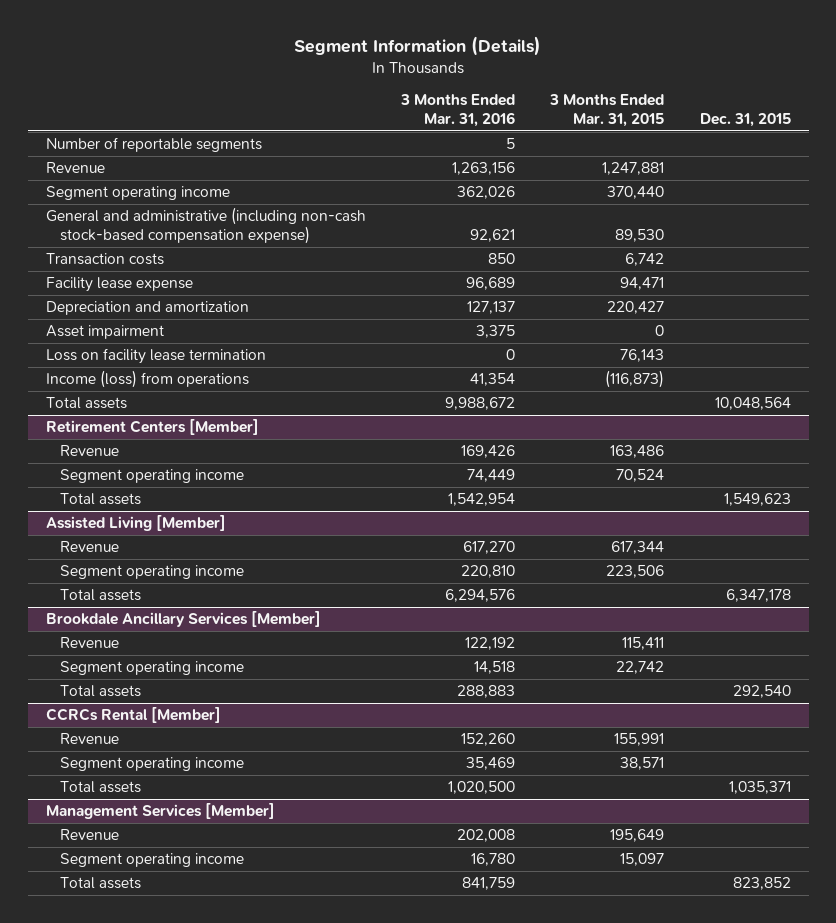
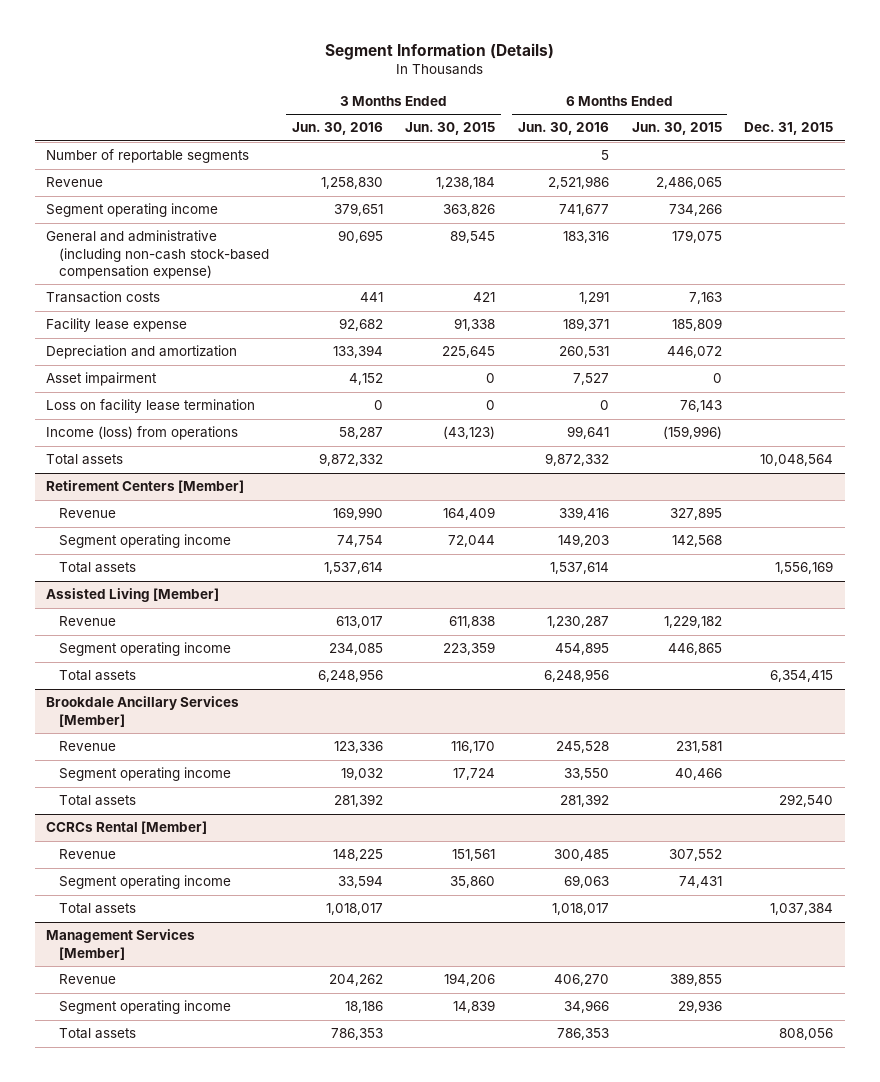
- | 3 Months Ended Mar. 31, 2016 | 3 Months Ended Mar. 31, 2015 | Dec. 31, 2015
+ | 3 Months Ended Jun. 30, 2016 | 3 Months Ended Jun. 30, 2015 | 6 Months Ended Jun. 30, 2016 | 6 Months Ended Jun. 30, 2015 | Dec. 31, 2015
@ Retirement Centers [Member]
- Total assets | 1,542,954 | | 1,549,623
+ Total assets | 1,537,614 | | 1,537,614 | | 1,556,169
@ Assisted Living [Member]
- Total assets | 6,294,576 | | 6,347,178
+ Total assets | 6,248,956 | | 6,248,956 | | 6,354,415
@ CCRCs Rental [Member]
- Total assets | 1,020,500 | | 1,035,371
+ Total assets | 1,018,017 | | 1,018,017 | | 1,037,384
@ Management Services [Member]
- Total assets | 841,759 | | 823,852
+ Total assets | 786,353 | | 786,353 | | 808,056

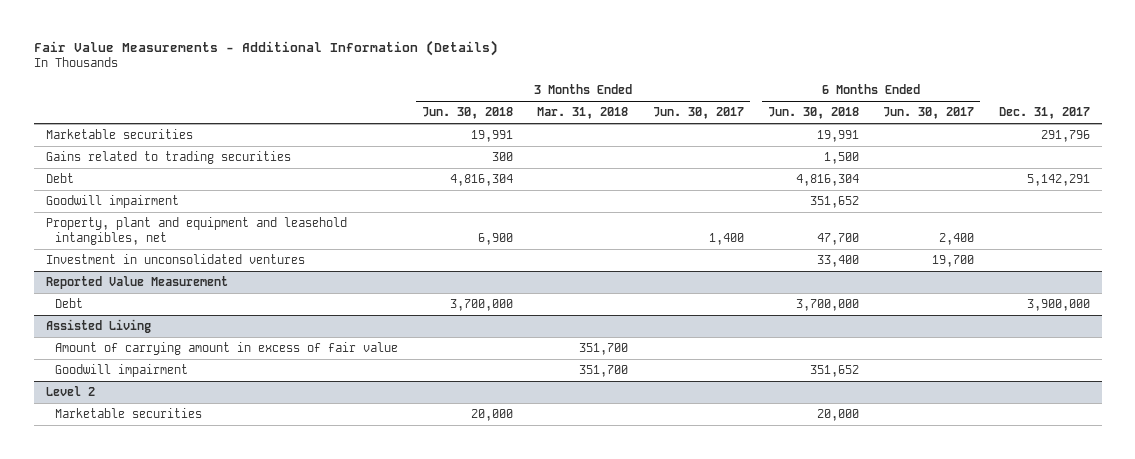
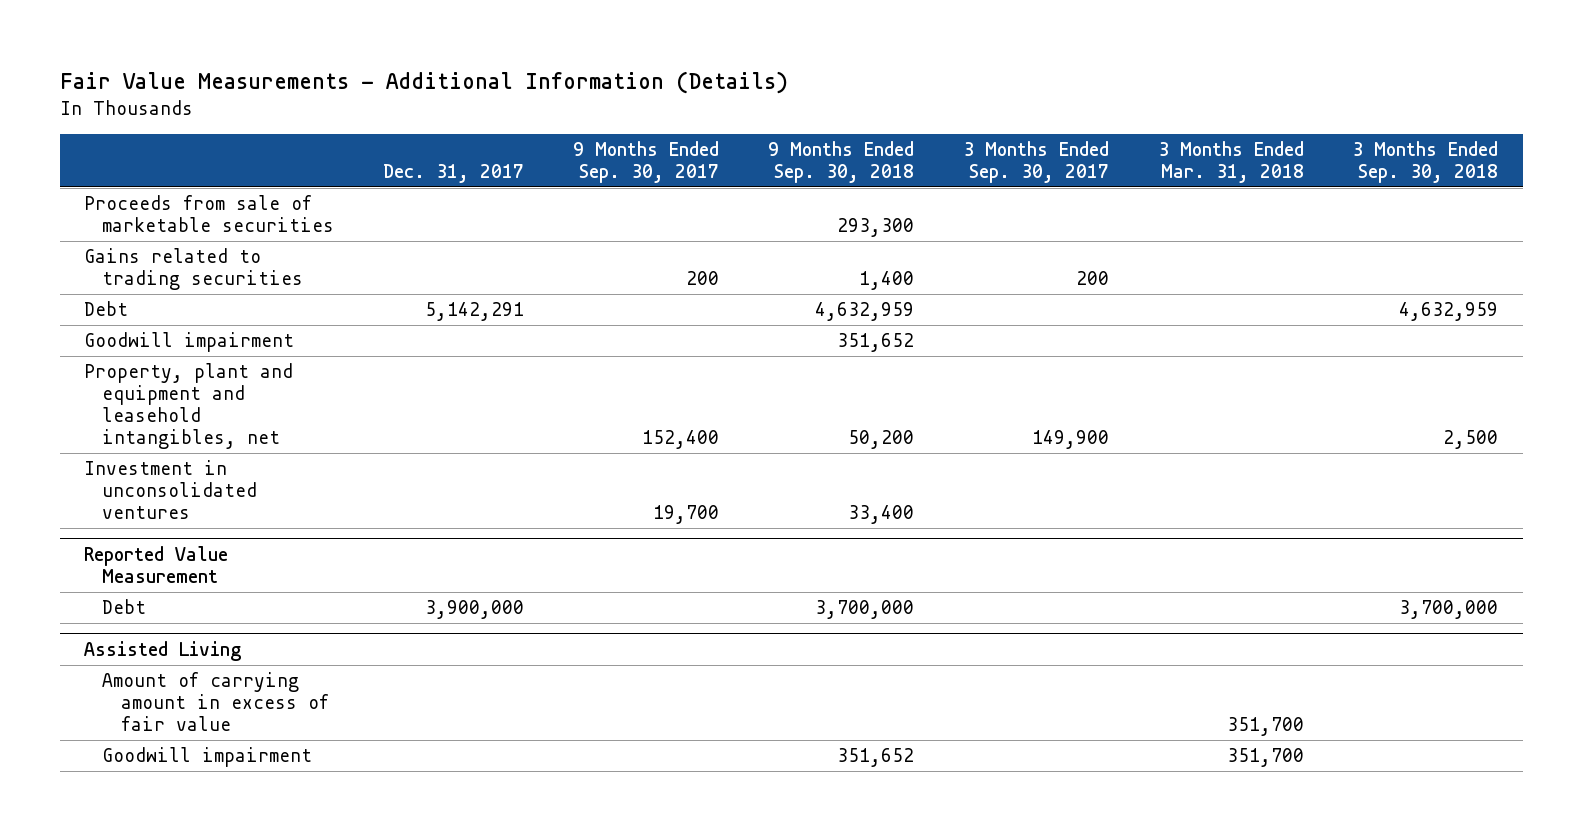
- | 3 Months Ended Jun. 30, 2018 | 3 Months Ended Mar. 31, 2018 | 3 Months Ended Jun. 30, 2017 | 6 Months Ended Jun. 30, 2018 | 6 Months Ended Jun. 30, 2017 | Dec. 31, 2017
+ | Dec. 31, 2017 | 9 Months Ended Sep. 30, 2017 | 9 Months Ended Sep. 30, 2018 | 3 Months Ended Sep. 30, 2017 | 3 Months Ended Mar. 31, 2018 | 3 Months Ended Sep. 30, 2018
- Marketable securities | 19,991 | | | 19,991 | | 291,796
+ Proceeds from sale of marketable securities | | | 293,300 | | |
- Level 2
- Marketable securities | 20,000 | | | 20,000 | |

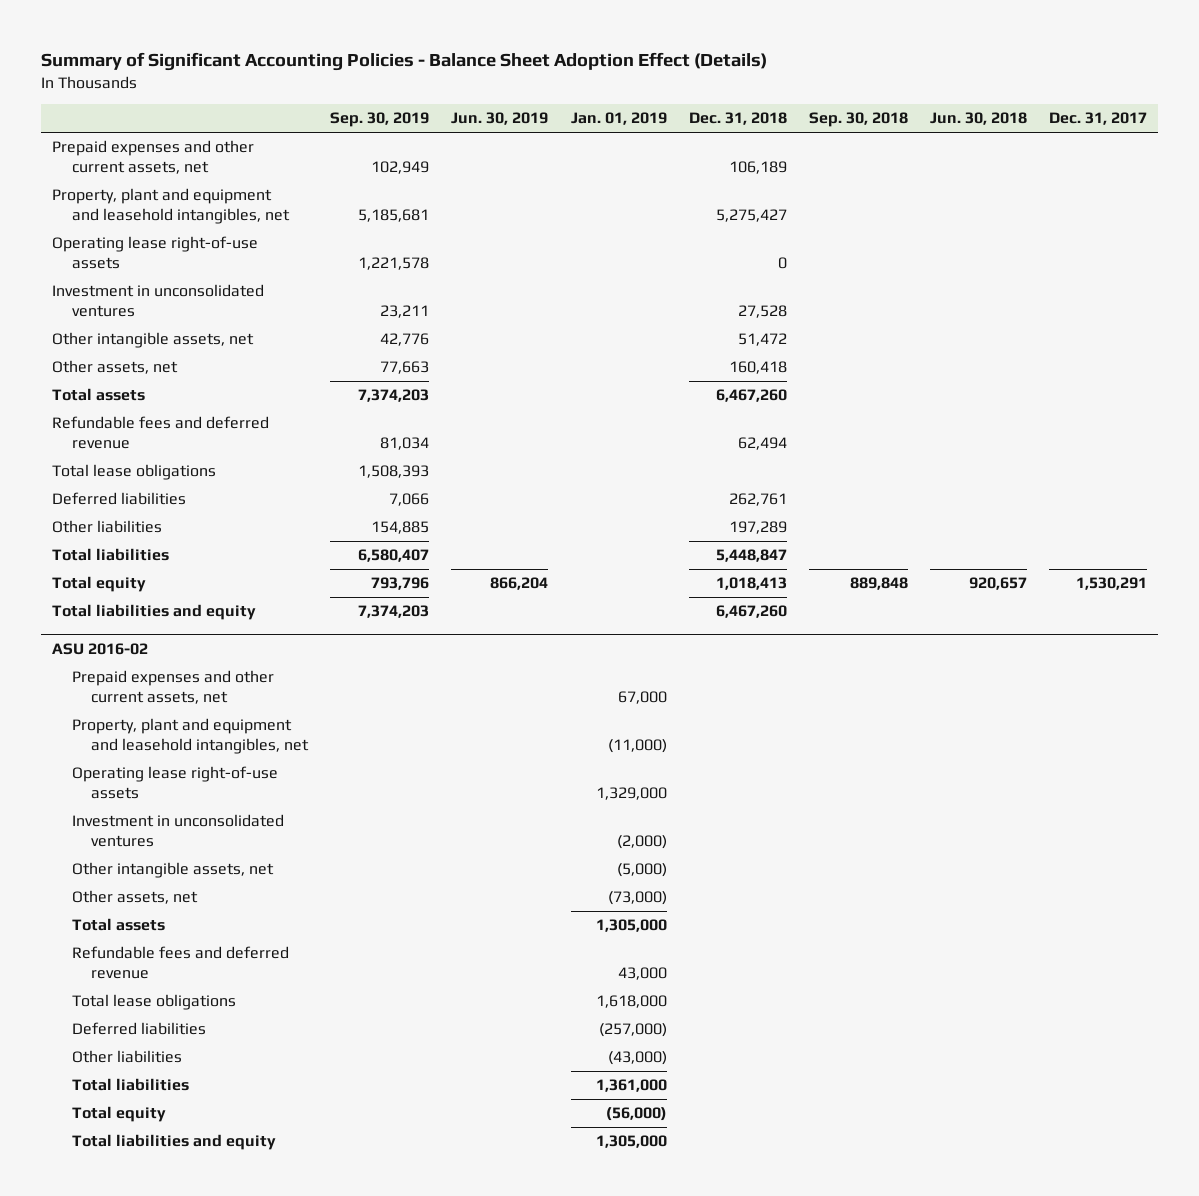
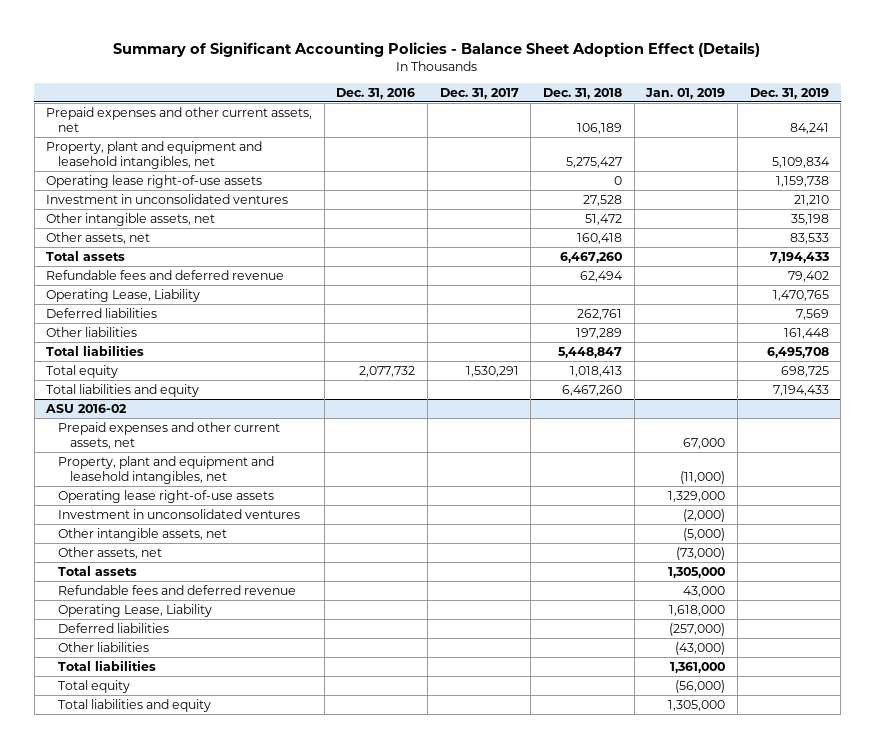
- | Sep. 30, 2019 | Jun. 30, 2019 | Jan. 01, 2019 | Dec. 31, 2018 | Sep. 30, 2018 | Jun. 30, 2018 | Dec. 31, 2017
+ | Dec. 31, 2016 | Dec. 31, 2017 | Dec. 31, 2018 | Jan. 01, 2019 | Dec. 31, 2019
- Total lease obligations | 1,508,393 | | | | | |
+ Operating Lease, Liability | | | | | 1,470,765
@ ASU 2016-02
- Total lease obligations | | | 1,618,000 | | | |
+ Operating Lease, Liability | | | | 1,618,000 |

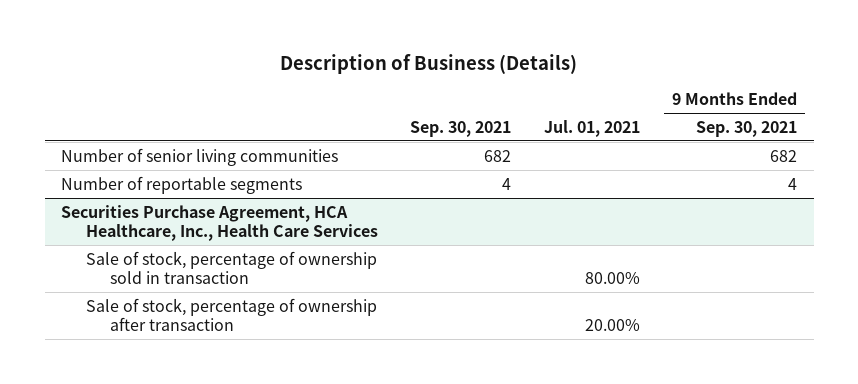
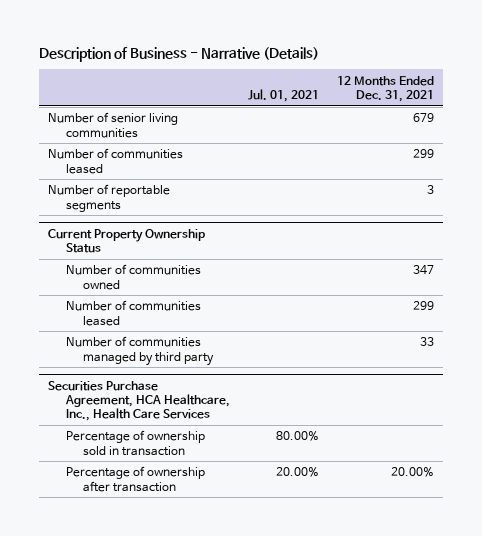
- Description of Business (Details)
+ Description of Business - Narrative (Details)
- | Sep. 30, 2021 | Jul. 01, 2021 | 9 Months Ended Sep. 30, 2021
+ | Jul. 01, 2021 | 12 Months Ended Dec. 31, 2021
+ Number of communities leased | | 299
+ Current Property Ownership Status
+ Number of communities owned | | 347
+ Number of communities leased | | 299
+ Number of communities managed by third party | | 33
@ Securities Purchase Agreement, HCA Healthcare, Inc., Health Care Services
- Sale of stock, percentage of ownership sold in transaction | | 80.00% |
- Sale of stock, percentage of ownership after transaction | | 20.00% |
+ Percentage of ownership sold in transaction | 80.00% |
+ Percentage of ownership after transaction | 20.00% | 20.00%

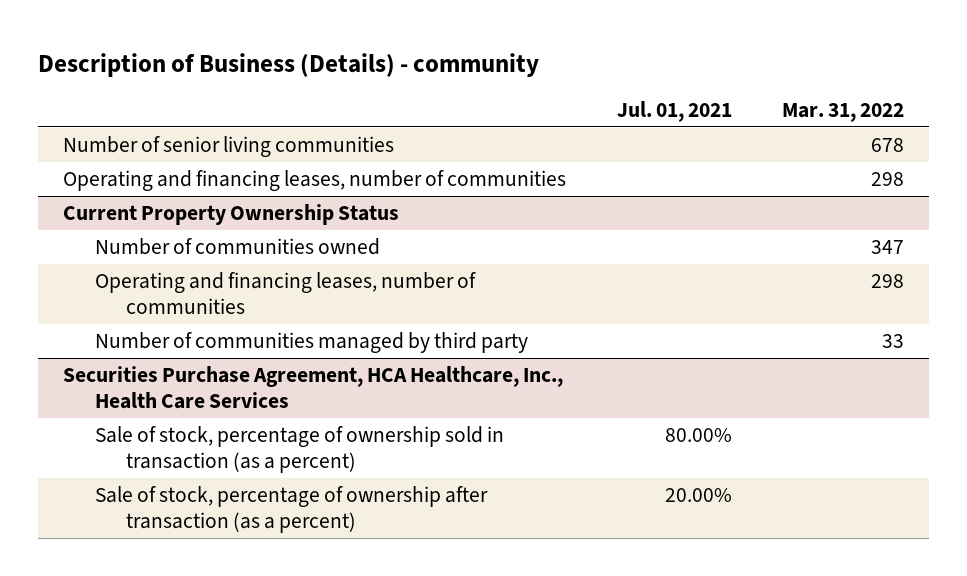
- Description of Business - Narrative (Details)
+ Description of Business (Details) - community
- | Jul. 01, 2021 | 12 Months Ended Dec. 31, 2021
+ | Jul. 01, 2021 | Mar. 31, 2022
- Number of communities leased | | 299
- Number of reportable segments | | 3
+ Operating and financing leases, number of communities | | 298
@ Current Property Ownership Status
- Number of communities leased | | 299
+ Operating and financing leases, number of communities | | 298
@ Securities Purchase Agreement, HCA Healthcare, Inc., Health Care Services
- Percentage of ownership sold in transaction | 80.00% |
- Percentage of ownership after transaction | 20.00% | 20.00%
+ Sale of stock, percentage of ownership sold in transaction (as a percent) | 80.00% |
+ Sale of stock, percentage of ownership after transaction (as a percent) | 20.00% |

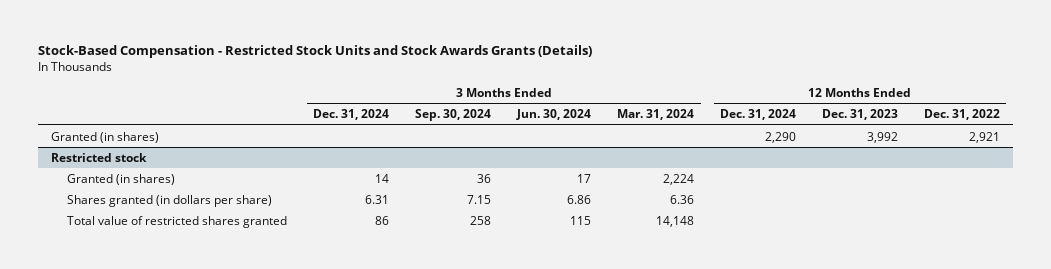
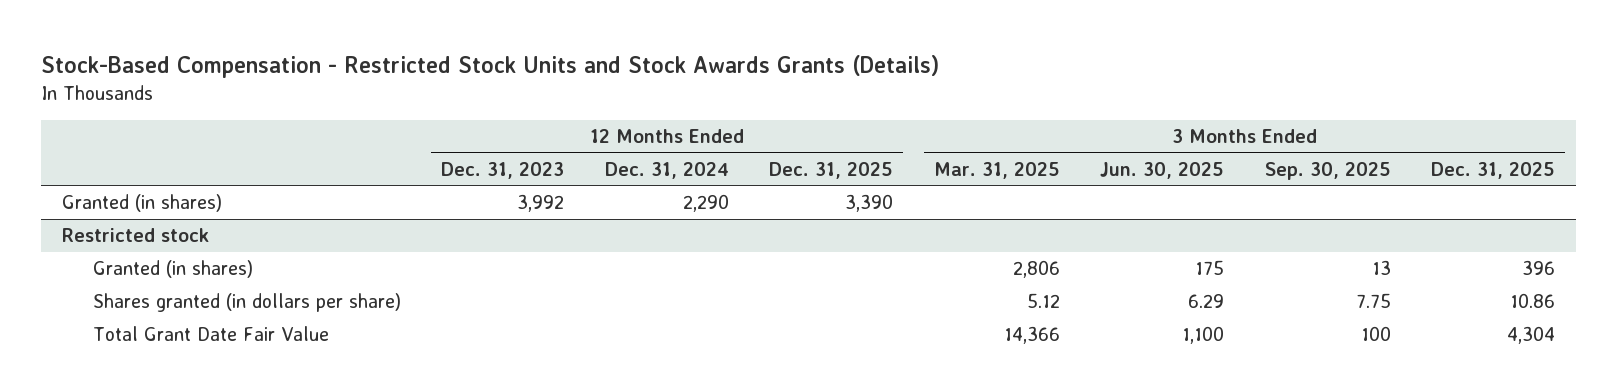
- | 3 Months Ended Dec. 31, 2024 | 3 Months Ended Sep. 30, 2024 | 3 Months Ended Jun. 30, 2024 | 3 Months Ended Mar. 31, 2024 | 12 Months Ended Dec. 31, 2024 | 12 Months Ended Dec. 31, 2023 | 12 Months Ended Dec. 31, 2022
+ | 12 Months Ended Dec. 31, 2023 | 12 Months Ended Dec. 31, 2024 | 12 Months Ended Dec. 31, 2025 | 3 Months Ended Mar. 31, 2025 | 3 Months Ended Jun. 30, 2025 | 3 Months Ended Sep. 30, 2025 | 3 Months Ended Dec. 31, 2025
@ Restricted stock
- Total value of restricted shares granted | 86 | 258 | 115 | 14,148 | | |
+ Total Grant Date Fair Value | | | | 14,366 | 1,100 | 100 | 4,304

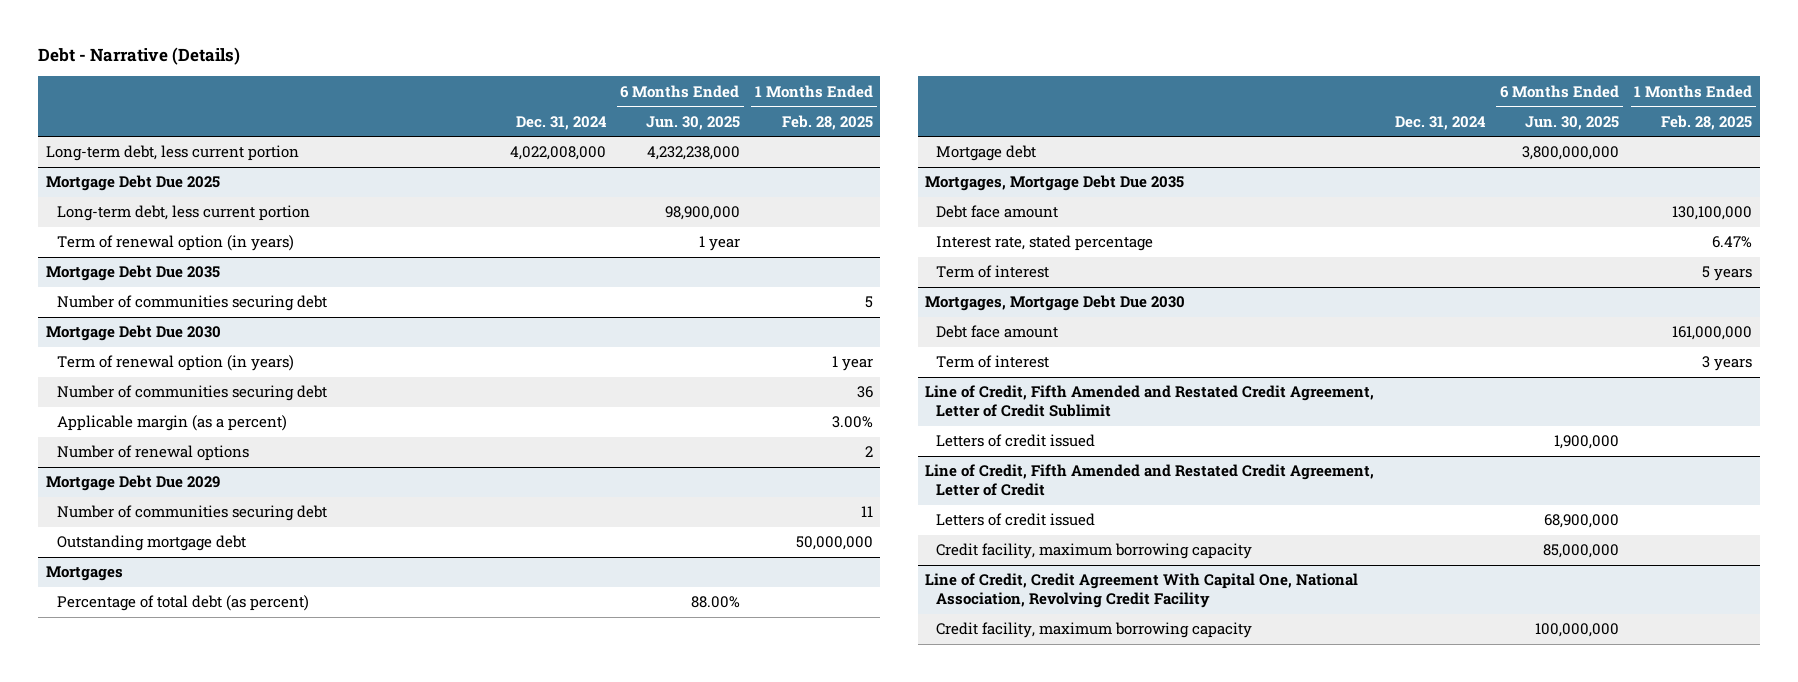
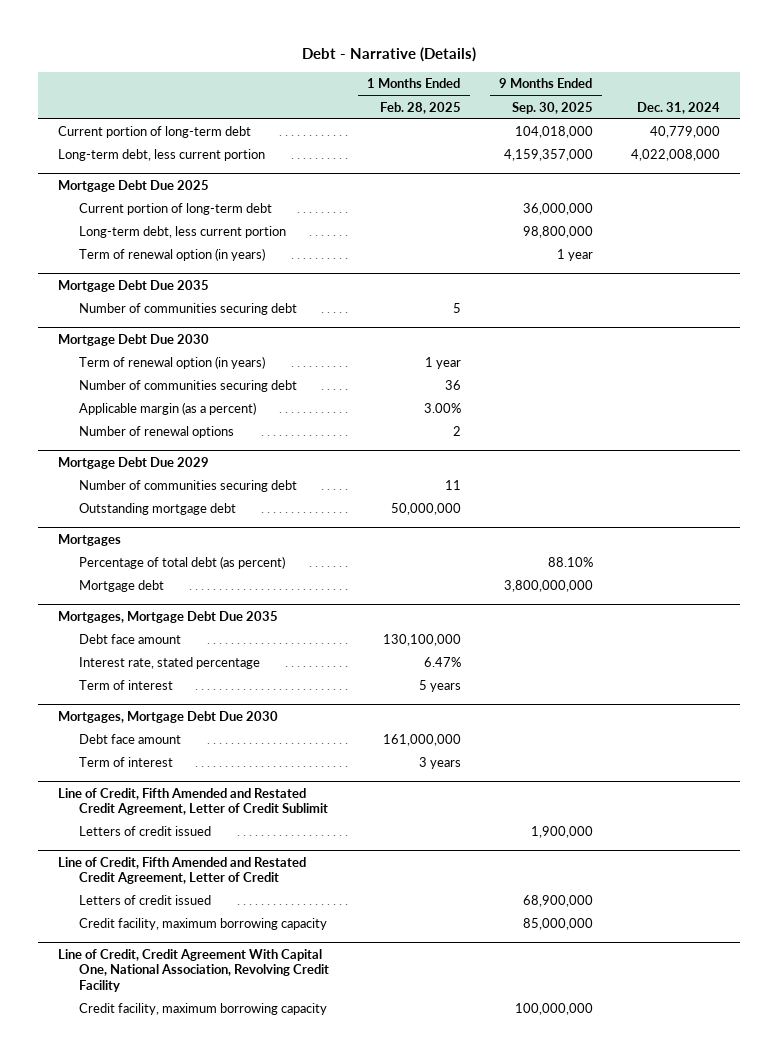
- | Dec. 31, 2024 | 6 Months Ended Jun. 30, 2025 | 1 Months Ended Feb. 28, 2025
+ | 1 Months Ended Feb. 28, 2025 | 9 Months Ended Sep. 30, 2025 | Dec. 31, 2024
+ Current portion of long-term debt | | 104,018,000 | 40,779,000
@ Mortgage Debt Due 2025
+ Current portion of long-term debt | | 36,000,000 |

